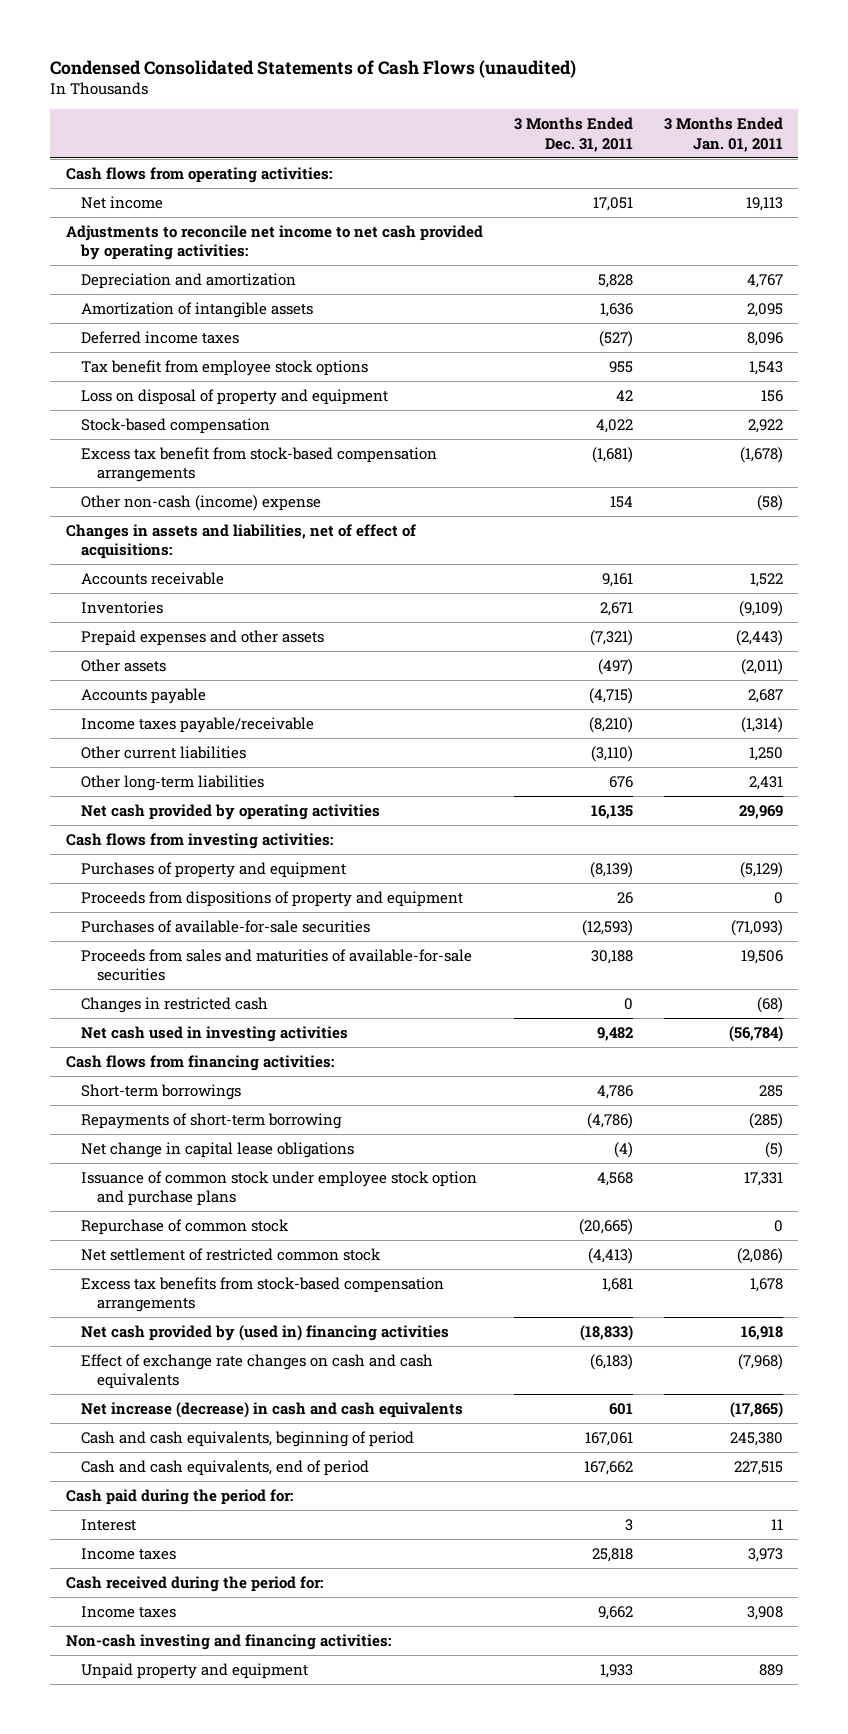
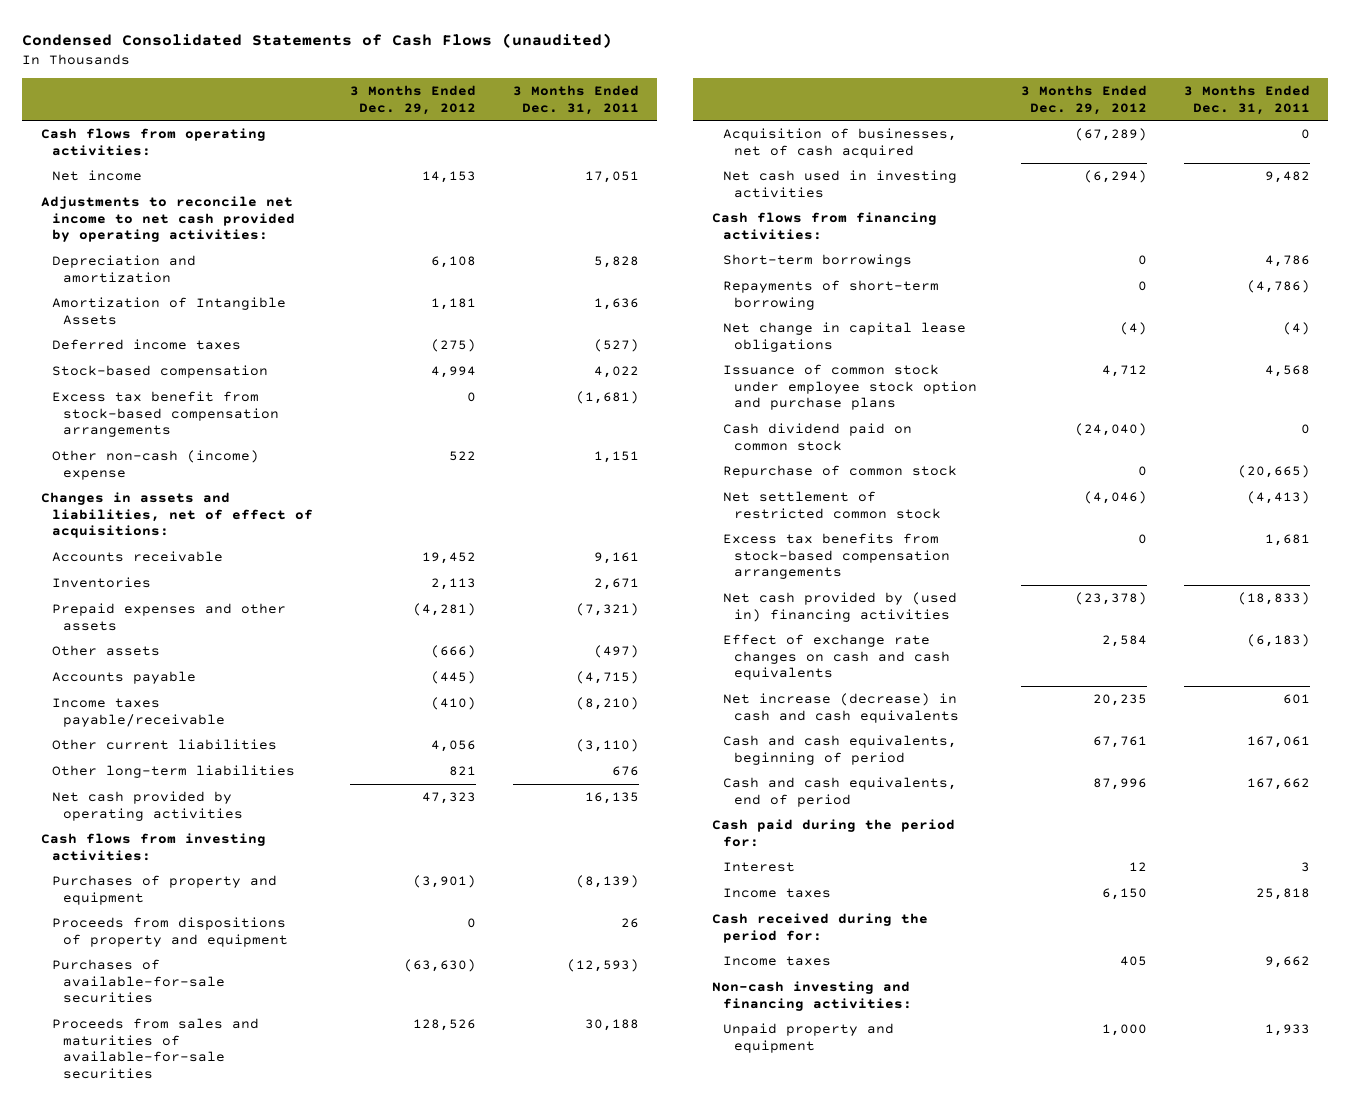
- | 3 Months Ended Dec. 31, 2011 | 3 Months Ended Jan. 01, 2011
+ | 3 Months Ended Dec. 29, 2012 | 3 Months Ended Dec. 31, 2011
- Amortization of intangible assets | 1,636 | 2,095
+ Amortization of Intangible Assets | 1,181 | 1,636
- Tax benefit from employee stock options | 955 | 1,543
- Loss on disposal of property and equipment | 42 | 156
- Other non-cash (income) expense | 154 | (58)
+ Other non-cash (income) expense | 522 | 1,151
- Changes in restricted cash | 0 | (68)
+ Acquisition of businesses, net of cash acquired | (67,289) | 0
+ Cash dividend paid on common stock | (24,040) | 0

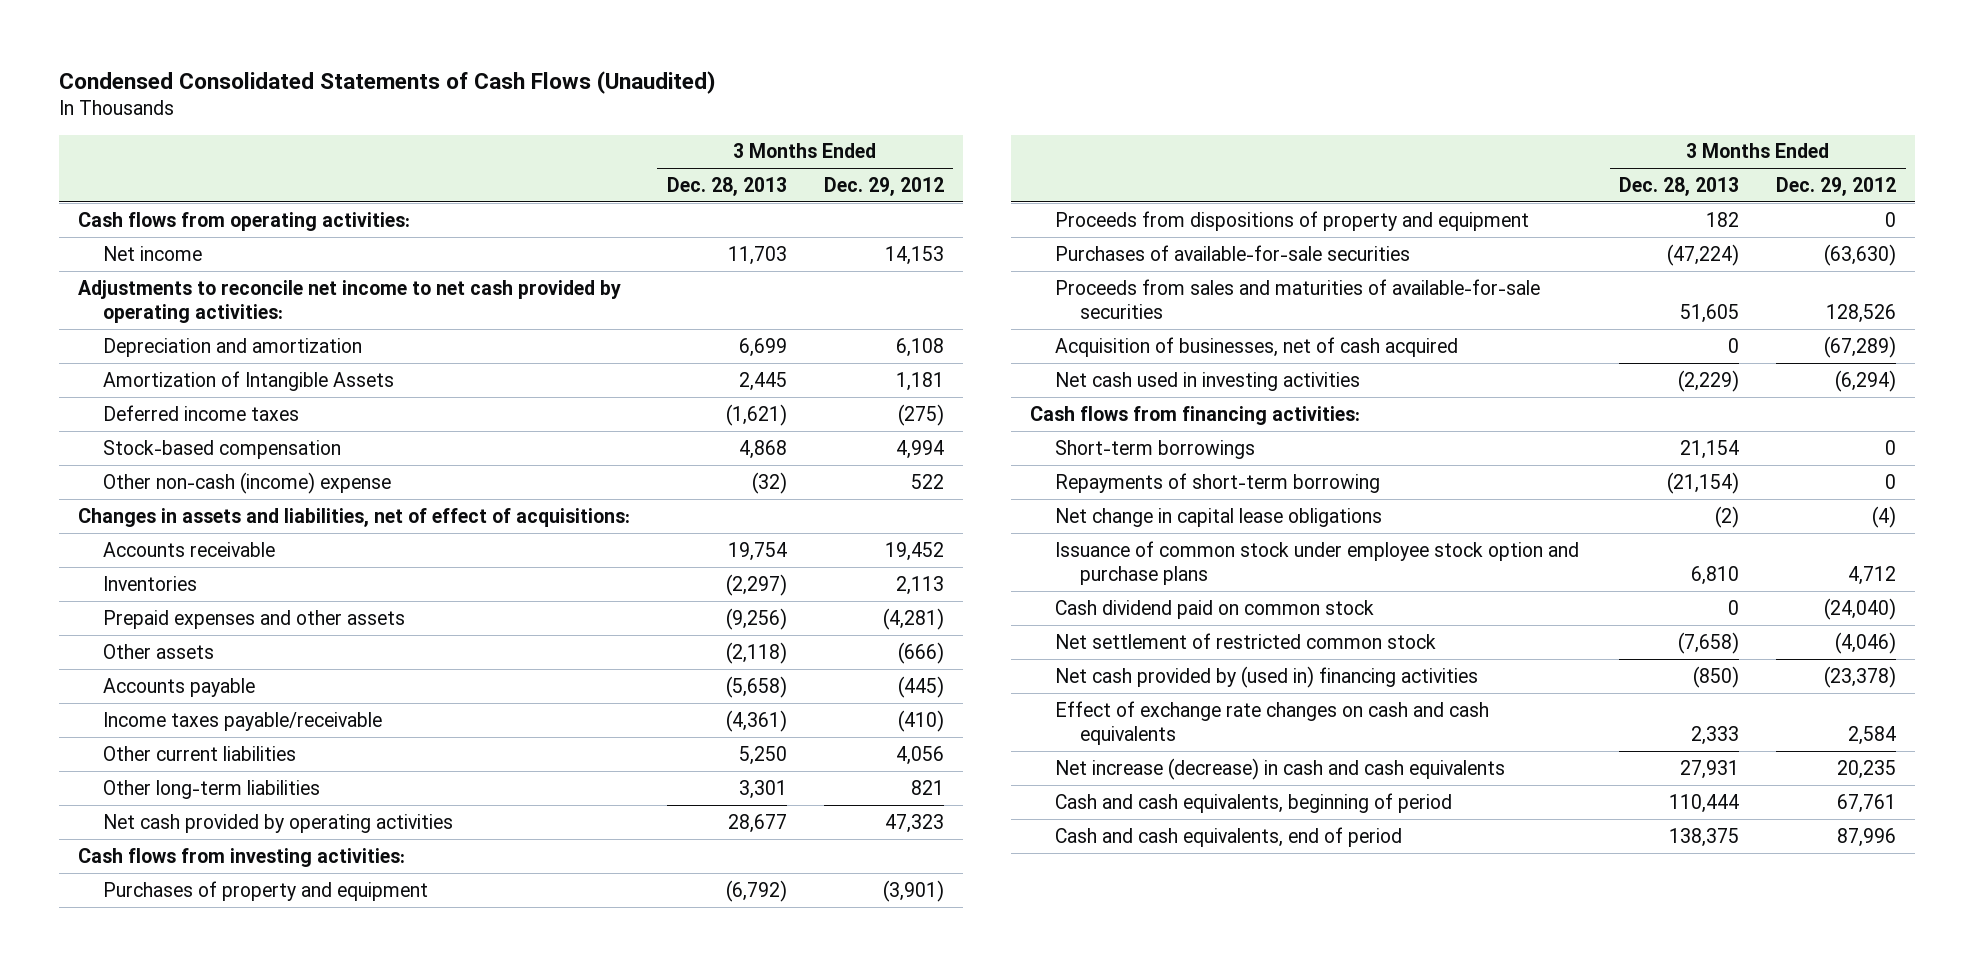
- Condensed Consolidated Statements of Cash Flows (unaudited)
+ Condensed Consolidated Statements of Cash Flows (Unaudited)
- | 3 Months Ended Dec. 29, 2012 | 3 Months Ended Dec. 31, 2011
+ | 3 Months Ended Dec. 28, 2013 | 3 Months Ended Dec. 29, 2012
- Excess tax benefit from stock-based compensation arrangements | 0 | (1,681)
- Repurchase of common stock | 0 | (20,665)
- Excess tax benefits from stock-based compensation arrangements | 0 | 1,681
- Cash paid during the period for:
- Interest | 12 | 3
- Income taxes | 6,150 | 25,818
- Cash received during the period for:
- Income taxes | 405 | 9,662
- Non-cash investing and financing activities:
- Unpaid property and equipment | 1,000 | 1,933

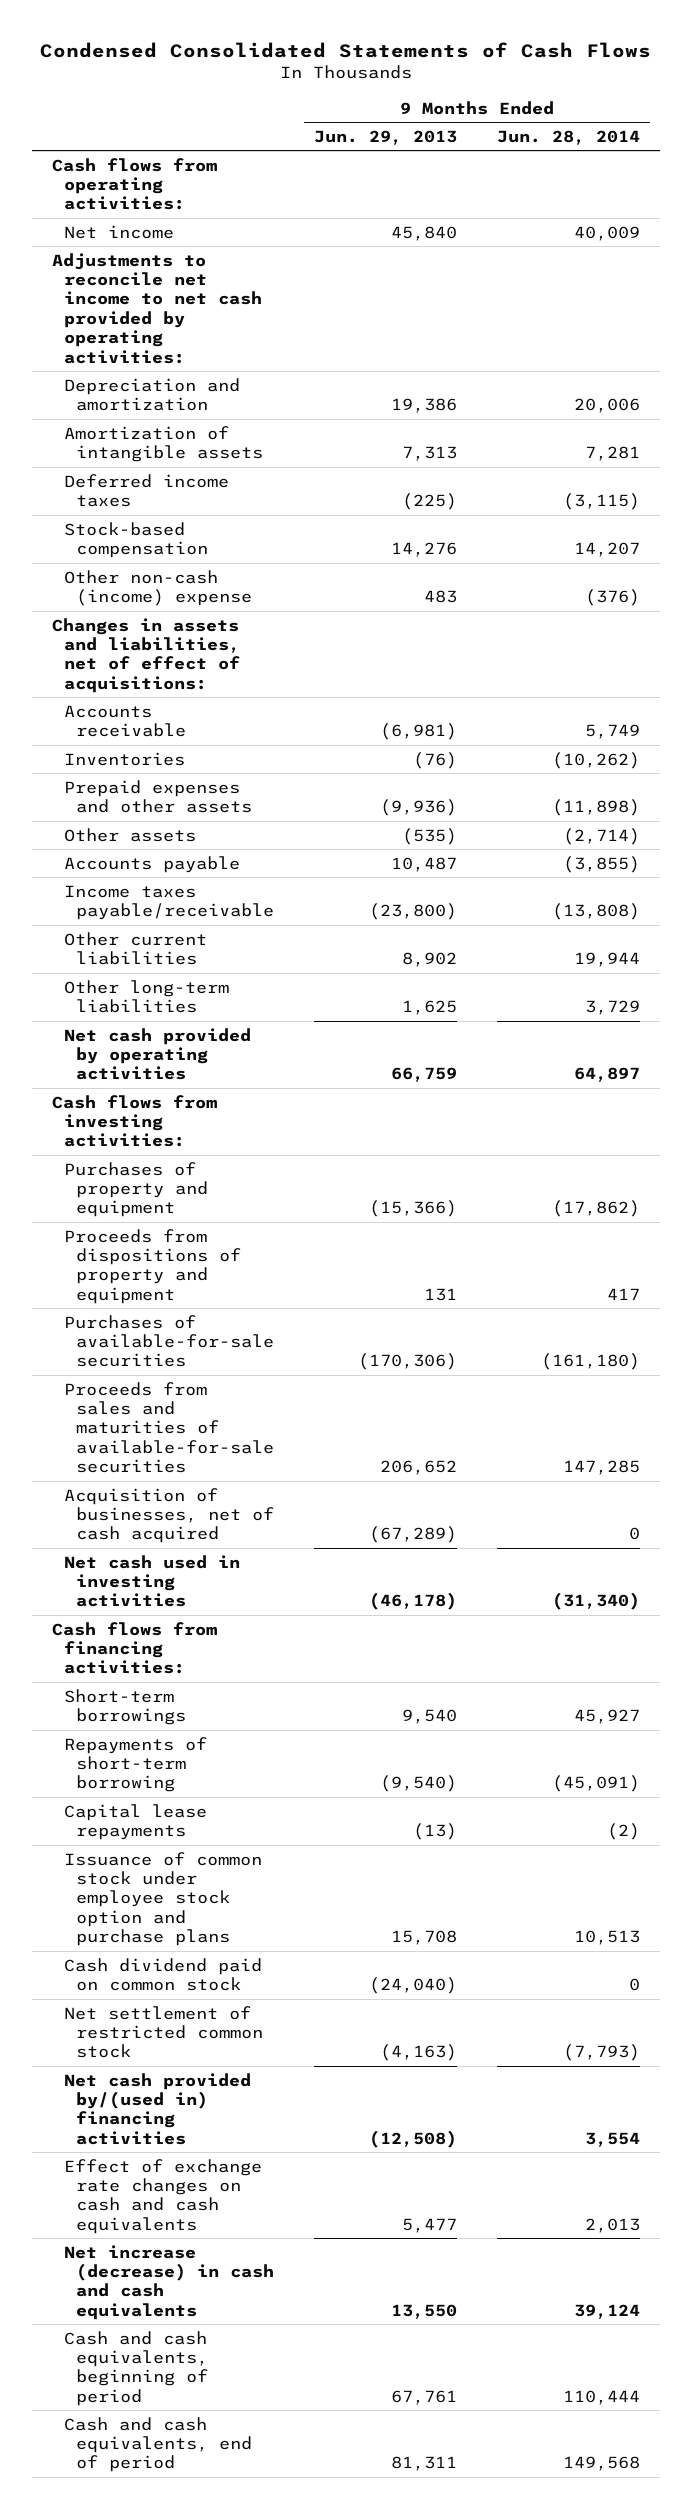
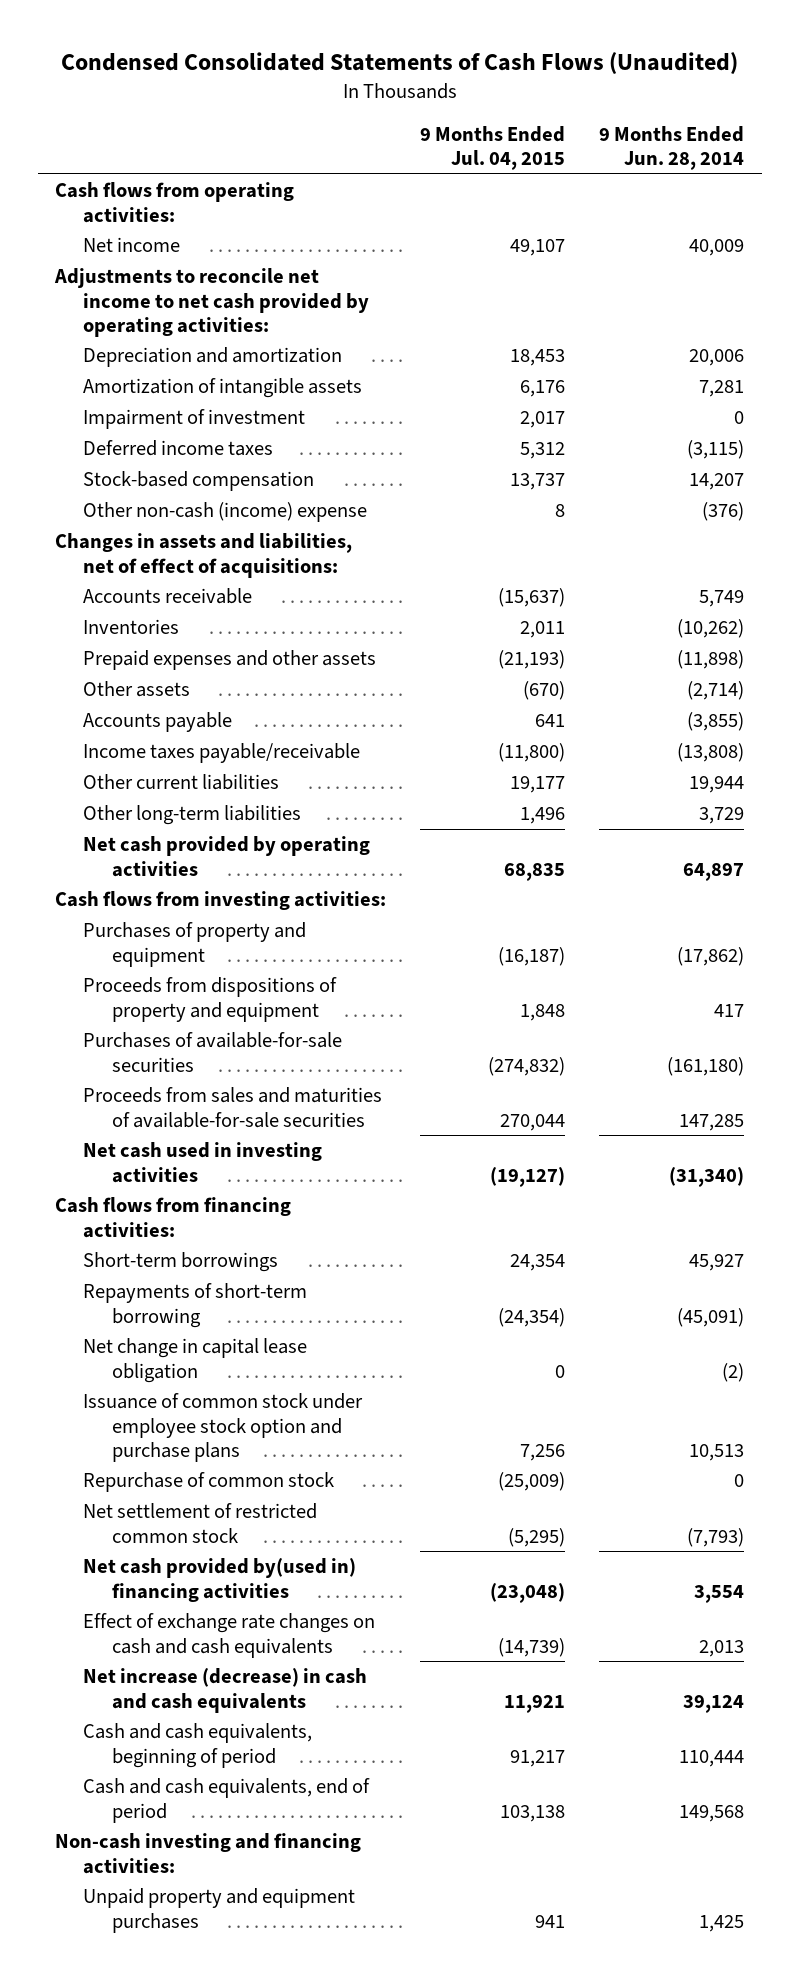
- Condensed Consolidated Statements of Cash Flows
+ Condensed Consolidated Statements of Cash Flows (Unaudited)
- | 9 Months Ended Jun. 29, 2013 | 9 Months Ended Jun. 28, 2014
+ | 9 Months Ended Jul. 04, 2015 | 9 Months Ended Jun. 28, 2014
+ Impairment of investment | 2,017 | 0
- Acquisition of businesses, net of cash acquired | (67,289) | 0
- Capital lease repayments | (13) | (2)
+ Net change in capital lease obligation | 0 | (2)
- Cash dividend paid on common stock | (24,040) | 0
+ Repurchase of common stock | (25,009) | 0
- Net cash provided by/(used in) financing activities | (12,508) | 3,554
+ Net cash provided by(used in) financing activities | (23,048) | 3,554
+ Non-cash investing and financing activities:
+ Unpaid property and equipment purchases | 941 | 1,425

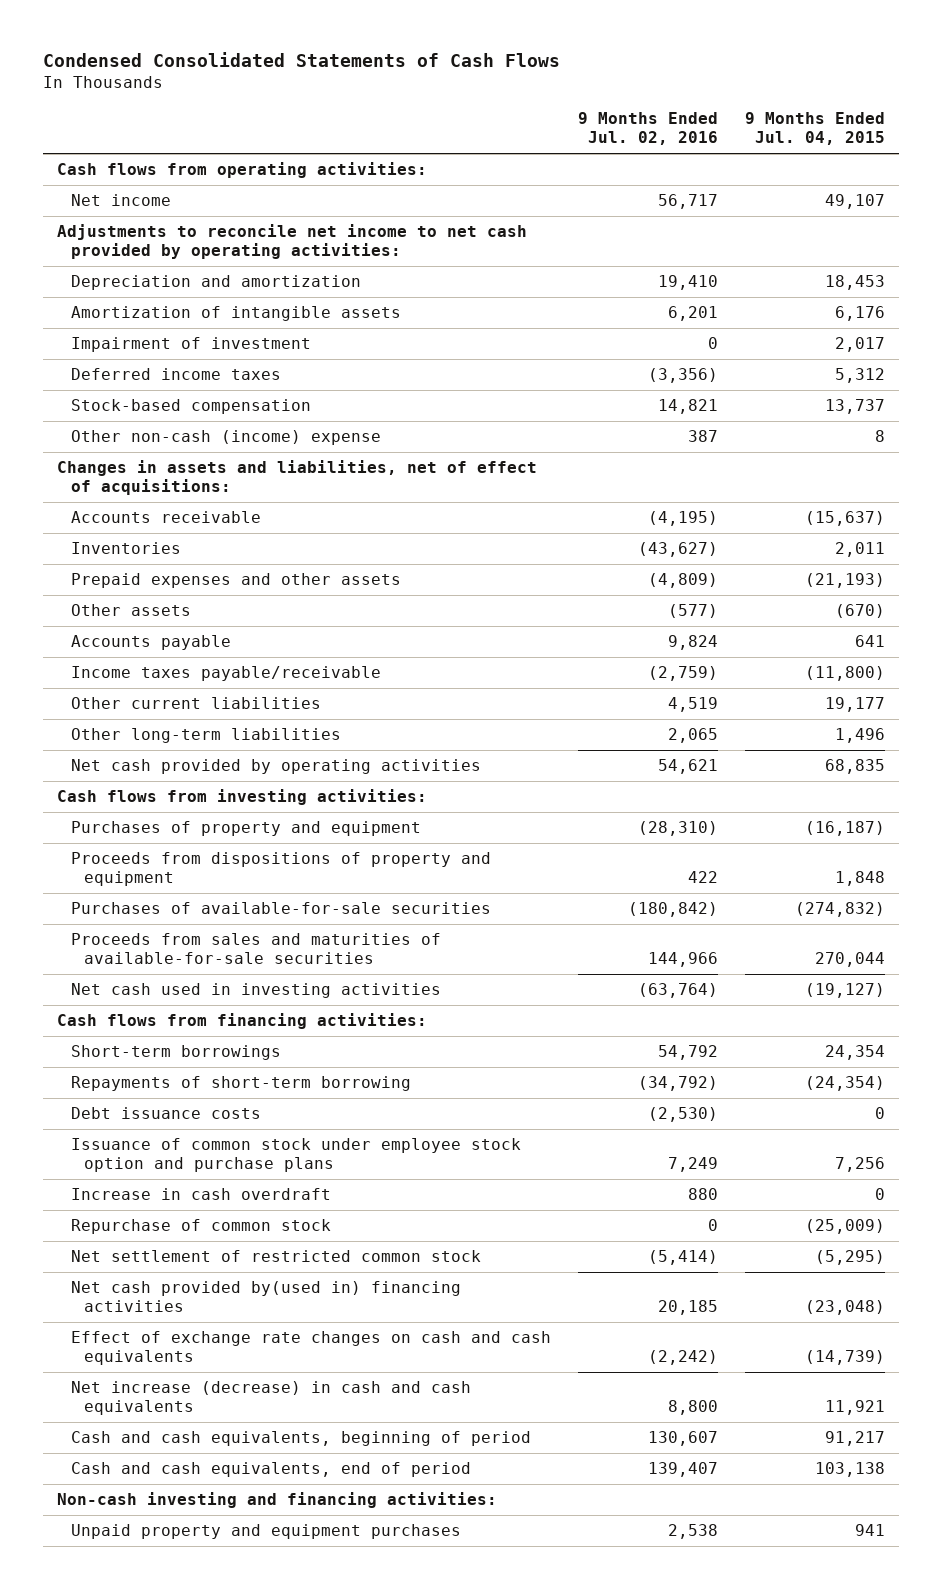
- Condensed Consolidated Statements of Cash Flows (Unaudited)
+ Condensed Consolidated Statements of Cash Flows
- | 9 Months Ended Jul. 04, 2015 | 9 Months Ended Jun. 28, 2014
+ | 9 Months Ended Jul. 02, 2016 | 9 Months Ended Jul. 04, 2015
- Net change in capital lease obligation | 0 | (2)
+ Debt issuance costs | (2,530) | 0
+ Increase in cash overdraft | 880 | 0

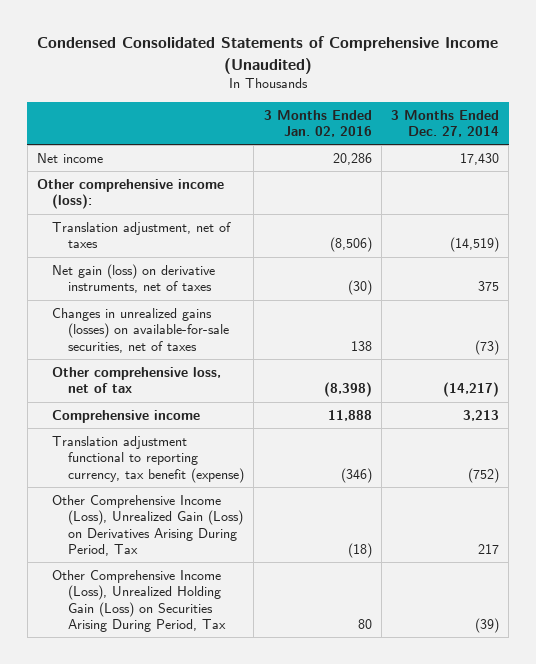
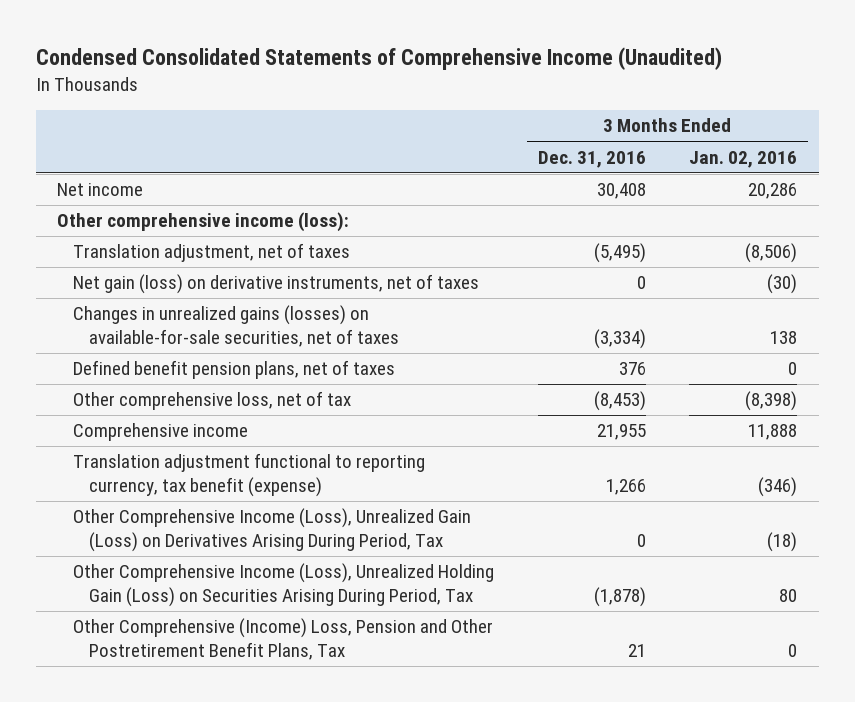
- | 3 Months Ended Jan. 02, 2016 | 3 Months Ended Dec. 27, 2014
+ | 3 Months Ended Dec. 31, 2016 | 3 Months Ended Jan. 02, 2016
+ Defined benefit pension plans, net of taxes | 376 | 0
+ Other Comprehensive (Income) Loss, Pension and Other Postretirement Benefit Plans, Tax | 21 | 0

